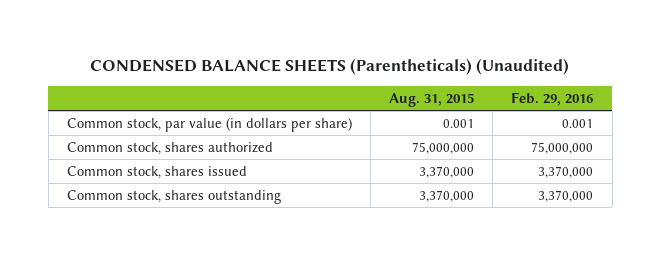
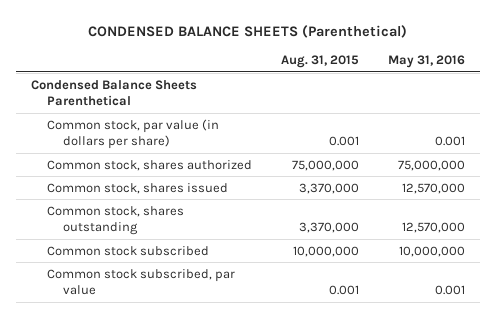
- CONDENSED BALANCE SHEETS (Parentheticals) (Unaudited)
+ CONDENSED BALANCE SHEETS (Parenthetical)
- | Aug. 31, 2015 | Feb. 29, 2016
+ | Aug. 31, 2015 | May 31, 2016
+ Condensed Balance Sheets Parenthetical
+ Common stock subscribed | 10,000,000 | 10,000,000
+ Common stock subscribed, par value | 0.001 | 0.001

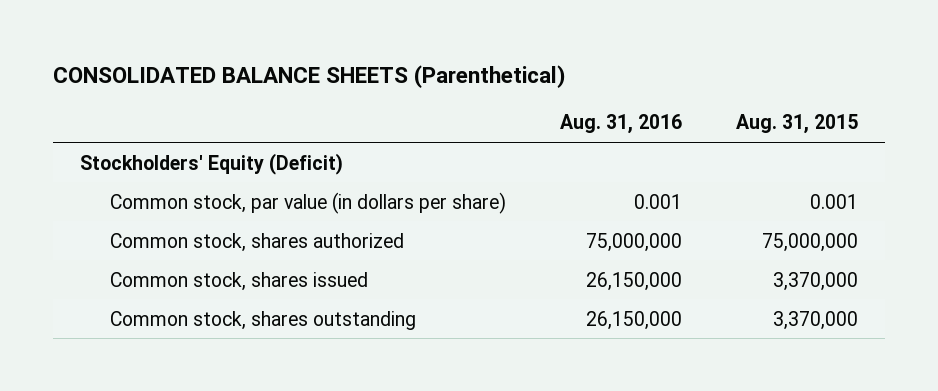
- CONDENSED BALANCE SHEETS (Parenthetical)
+ CONSOLIDATED BALANCE SHEETS (Parenthetical)
- | Aug. 31, 2015 | May 31, 2016
+ | Aug. 31, 2016 | Aug. 31, 2015
- Condensed Balance Sheets Parenthetical
+ Stockholders' Equity (Deficit)
- Common stock subscribed | 10,000,000 | 10,000,000
- Common stock subscribed, par value | 0.001 | 0.001

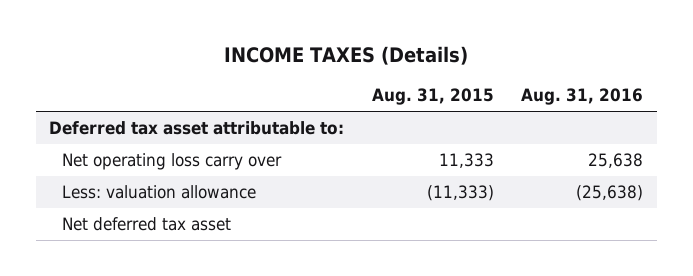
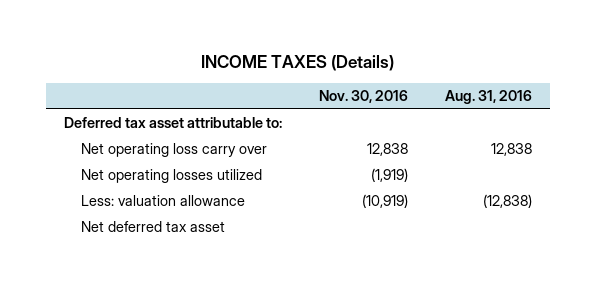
- | Aug. 31, 2015 | Aug. 31, 2016
+ | Nov. 30, 2016 | Aug. 31, 2016
- Net operating loss carry over | 11,333 | 25,638
- Less: valuation allowance | (11,333) | (25,638)
+ Net operating loss carry over | 12,838 | 12,838
+ Net operating losses utilized | (1,919) |
+ Less: valuation allowance | (10,919) | (12,838)

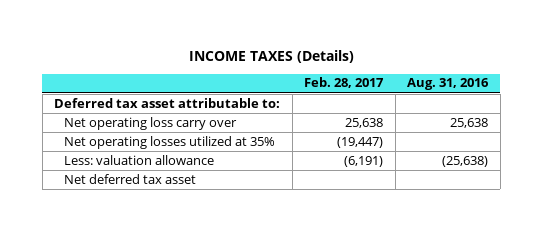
- | Nov. 30, 2016 | Aug. 31, 2016
+ | Feb. 28, 2017 | Aug. 31, 2016
- Net operating loss carry over | 12,838 | 12,838
- Net operating losses utilized | (1,919) |
- Less: valuation allowance | (10,919) | (12,838)
+ Net operating loss carry over | 25,638 | 25,638
+ Net operating losses utilized at 35% | (19,447) |
+ Less: valuation allowance | (6,191) | (25,638)

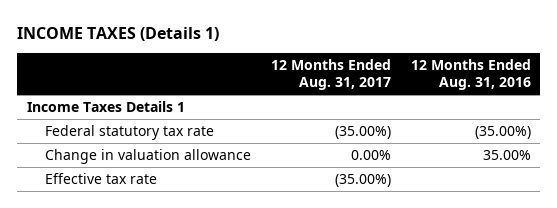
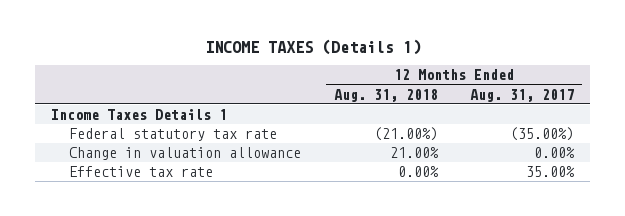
- | 12 Months Ended Aug. 31, 2017 | 12 Months Ended Aug. 31, 2016
+ | 12 Months Ended Aug. 31, 2018 | 12 Months Ended Aug. 31, 2017
- Effective tax rate | (35.00%) |
+ Effective tax rate | 0.00% | 35.00%

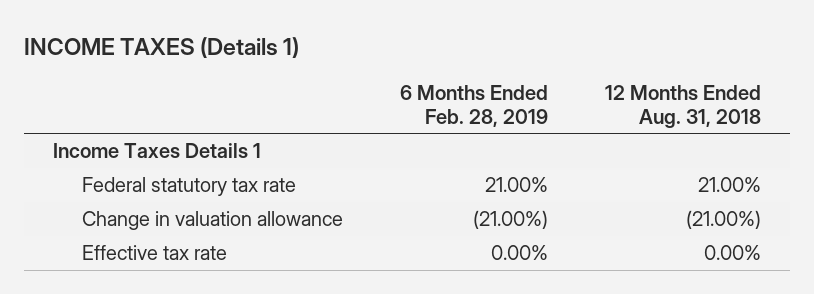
- | 12 Months Ended Aug. 31, 2018 | 12 Months Ended Aug. 31, 2017
+ | 6 Months Ended Feb. 28, 2019 | 12 Months Ended Aug. 31, 2018
- Federal statutory tax rate | (21.00%) | (35.00%)
- Change in valuation allowance | 21.00% | 0.00%
+ Federal statutory tax rate | 21.00% | 21.00%
+ Change in valuation allowance | (21.00%) | (21.00%)

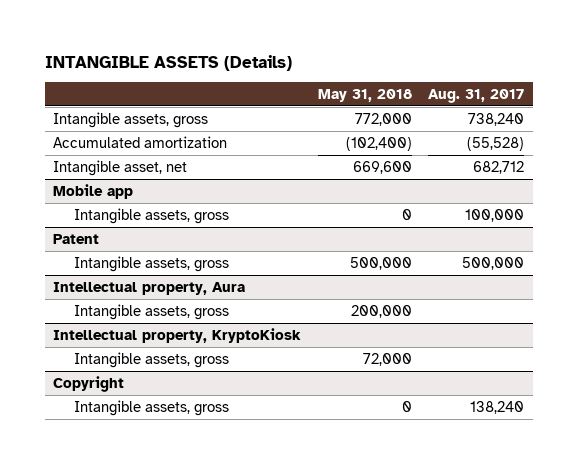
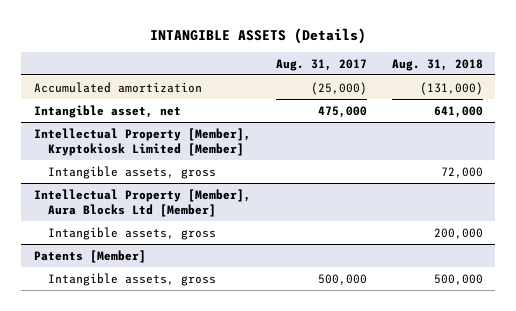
- | May 31, 2018 | Aug. 31, 2017
+ | Aug. 31, 2017 | Aug. 31, 2018
- Intangible assets, gross | 772,000 | 738,240
- Accumulated amortization | (102,400) | (55,528)
- Intangible asset, net | 669,600 | 682,712
- Mobile app
- Intangible assets, gross | 0 | 100,000
- Patent
- Intangible assets, gross | 500,000 | 500,000
- Intellectual property, Aura
+ Accumulated amortization | (25,000) | (131,000)
+ Intangible asset, net | 475,000 | 641,000
+ Intellectual Property [Member], Kryptokiosk Limited [Member]
- Intellectual property, KryptoKiosk
+ Intellectual Property [Member], Aura Blocks Ltd [Member]
- Copyright
- Intangible assets, gross | 0 | 138,240
+ Patents [Member]
+ Intangible assets, gross | 500,000 | 500,000

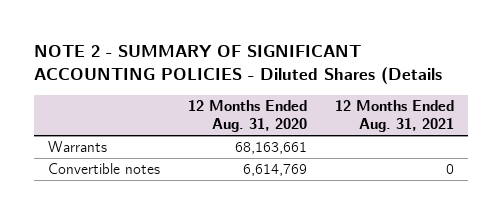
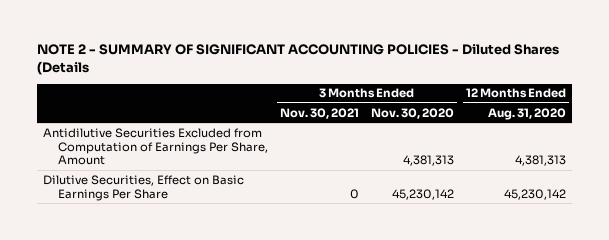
- | 12 Months Ended Aug. 31, 2020 | 12 Months Ended Aug. 31, 2021
+ | 3 Months Ended Nov. 30, 2021 | 3 Months Ended Nov. 30, 2020 | 12 Months Ended Aug. 31, 2020
- Warrants | 68,163,661 |
- Convertible notes | 6,614,769 | 0
+ Antidilutive Securities Excluded from Computation of Earnings Per Share, Amount | | 4,381,313 | 4,381,313
+ Dilutive Securities, Effect on Basic Earnings Per Share | 0 | 45,230,142 | 45,230,142

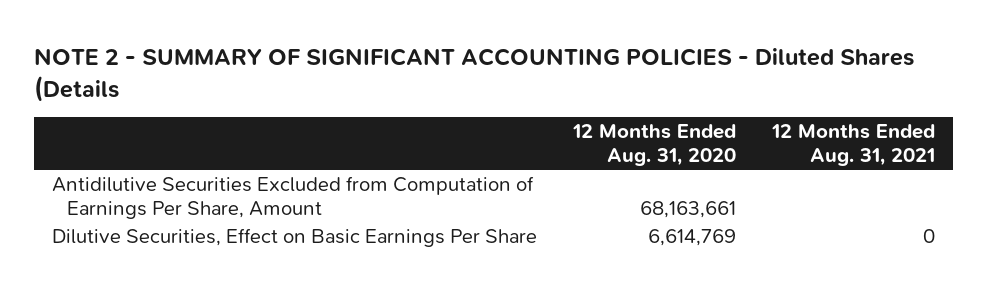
- | 3 Months Ended Nov. 30, 2021 | 3 Months Ended Nov. 30, 2020 | 12 Months Ended Aug. 31, 2020
+ | 12 Months Ended Aug. 31, 2020 | 12 Months Ended Aug. 31, 2021
- Antidilutive Securities Excluded from Computation of Earnings Per Share, Amount | | 4,381,313 | 4,381,313
- Dilutive Securities, Effect on Basic Earnings Per Share | 0 | 45,230,142 | 45,230,142
+ Antidilutive Securities Excluded from Computation of Earnings Per Share, Amount | 68,163,661 |
+ Dilutive Securities, Effect on Basic Earnings Per Share | 6,614,769 | 0

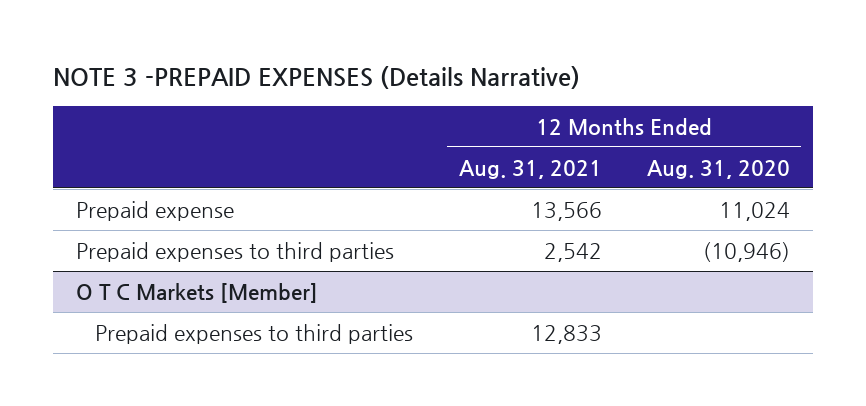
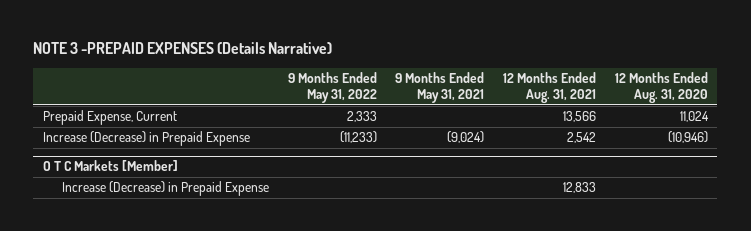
- | 12 Months Ended Aug. 31, 2021 | 12 Months Ended Aug. 31, 2020
+ | 9 Months Ended May 31, 2022 | 9 Months Ended May 31, 2021 | 12 Months Ended Aug. 31, 2021 | 12 Months Ended Aug. 31, 2020
- Prepaid expense | 13,566 | 11,024
- Prepaid expenses to third parties | 2,542 | (10,946)
+ Prepaid Expense, Current | 2,333 | | 13,566 | 11,024
+ Increase (Decrease) in Prepaid Expense | (11,233) | (9,024) | 2,542 | (10,946)
@ O T C Markets [Member]
- Prepaid expenses to third parties | 12,833 |
+ Increase (Decrease) in Prepaid Expense | | | 12,833 |

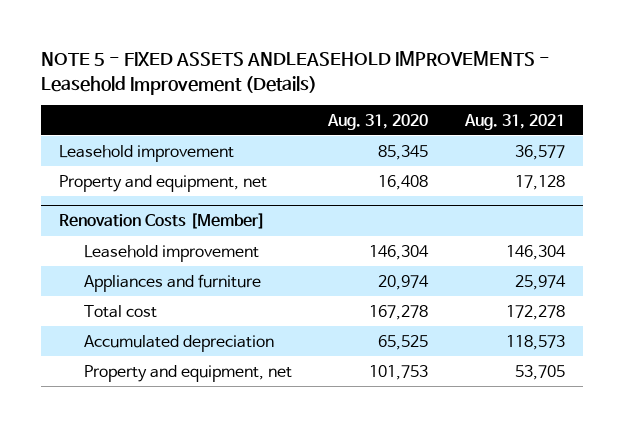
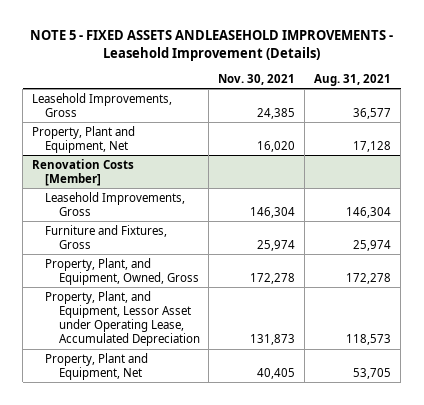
- | Aug. 31, 2020 | Aug. 31, 2021
+ | Nov. 30, 2021 | Aug. 31, 2021
- Leasehold improvement | 85,345 | 36,577
- Property and equipment, net | 16,408 | 17,128
+ Leasehold Improvements, Gross | 24,385 | 36,577
+ Property, Plant and Equipment, Net | 16,020 | 17,128
@ Renovation Costs [Member]
- Leasehold improvement | 146,304 | 146,304
- Appliances and furniture | 20,974 | 25,974
- Total cost | 167,278 | 172,278
- Accumulated depreciation | 65,525 | 118,573
- Property and equipment, net | 101,753 | 53,705
+ Leasehold Improvements, Gross | 146,304 | 146,304
+ Furniture and Fixtures, Gross | 25,974 | 25,974
+ Property, Plant, and Equipment, Owned, Gross | 172,278 | 172,278
+ Property, Plant, and Equipment, Lessor Asset under Operating Lease, Accumulated Depreciation | 131,873 | 118,573
+ Property, Plant and Equipment, Net | 40,405 | 53,705

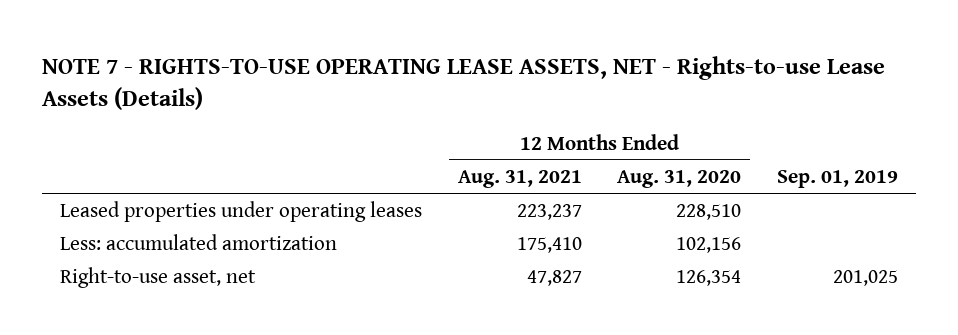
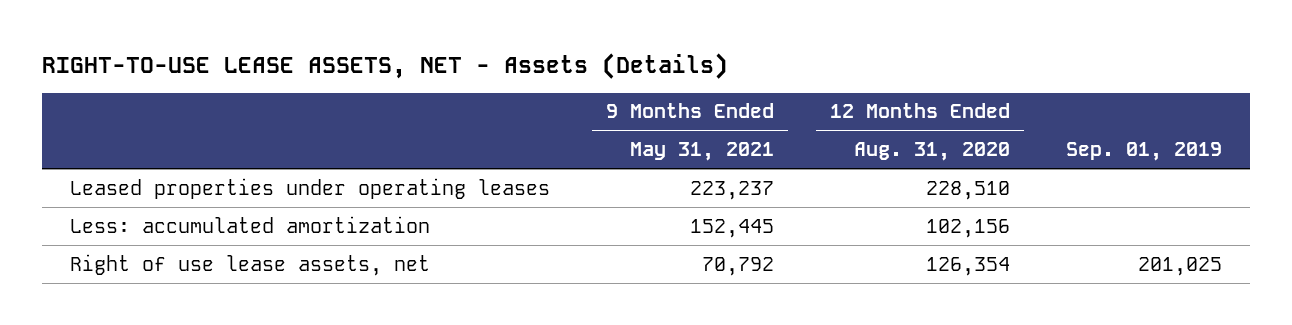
- NOTE 7 - RIGHTS-TO-USE OPERATING LEASE ASSETS, NET - Rights-to-use Lease Assets (Details)
+ RIGHT-TO-USE LEASE ASSETS, NET - Assets (Details)
- | 12 Months Ended Aug. 31, 2021 | 12 Months Ended Aug. 31, 2020 | Sep. 01, 2019
+ | 9 Months Ended May 31, 2021 | 12 Months Ended Aug. 31, 2020 | Sep. 01, 2019
- Right-to-use asset, net | 47,827 | 126,354 | 201,025
+ Right of use lease assets, net | 70,792 | 126,354 | 201,025

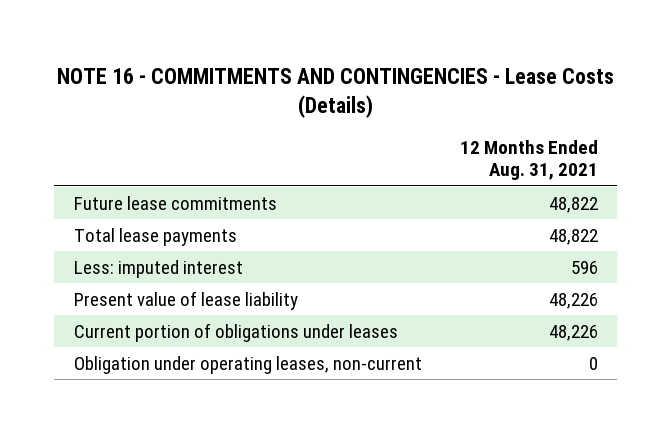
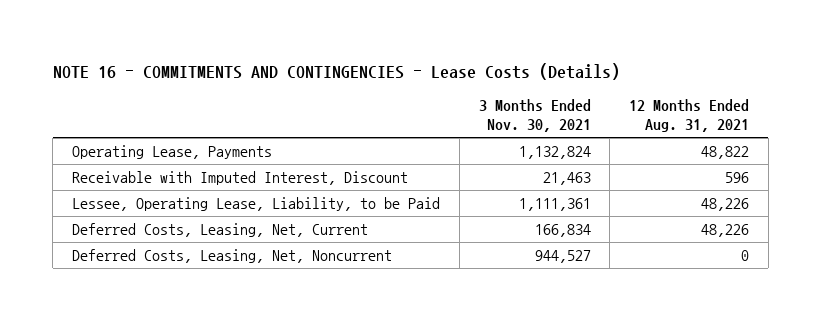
- | 12 Months Ended Aug. 31, 2021
+ | 3 Months Ended Nov. 30, 2021 | 12 Months Ended Aug. 31, 2021
- Future lease commitments | 48,822
- Total lease payments | 48,822
- Less: imputed interest | 596
- Present value of lease liability | 48,226
- Current portion of obligations under leases | 48,226
- Obligation under operating leases, non-current | 0
+ Operating Lease, Payments | 1,132,824 | 48,822
+ Receivable with Imputed Interest, Discount | 21,463 | 596
+ Lessee, Operating Lease, Liability, to be Paid | 1,111,361 | 48,226
+ Deferred Costs, Leasing, Net, Current | 166,834 | 48,226
+ Deferred Costs, Leasing, Net, Noncurrent | 944,527 | 0

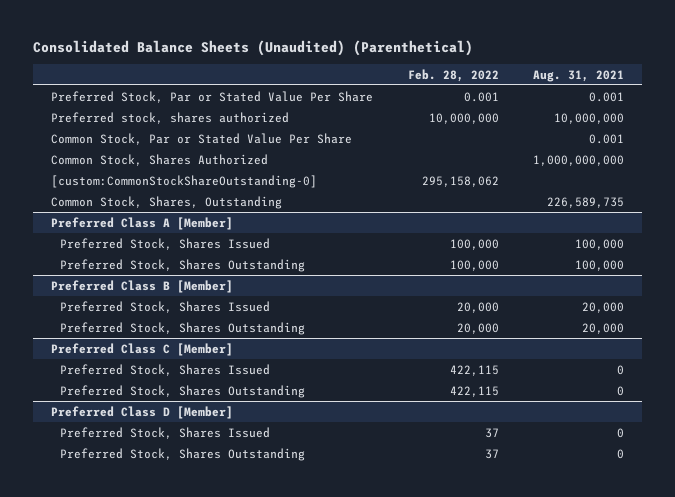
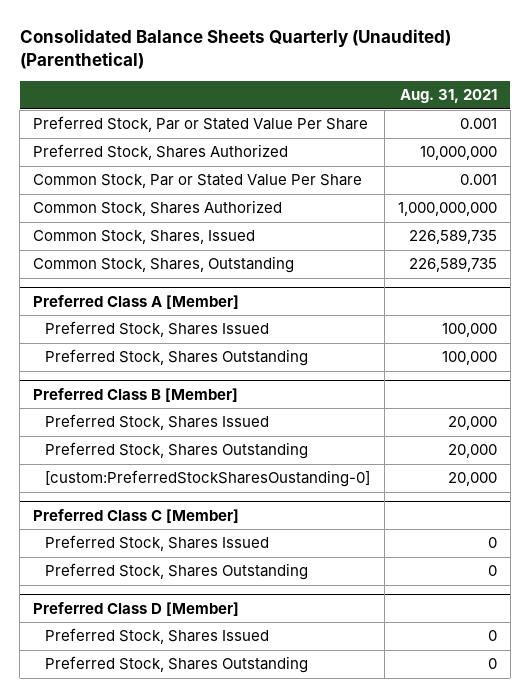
- Consolidated Balance Sheets (Unaudited) (Parenthetical)
+ Consolidated Balance Sheets Quarterly (Unaudited) (Parenthetical)
- | Feb. 28, 2022 | Aug. 31, 2021
+ | Aug. 31, 2021
- Preferred stock, shares authorized | 10,000,000 | 10,000,000
+ Preferred Stock, Shares Authorized | 10,000,000
- [custom:CommonStockShareOutstanding-0] | 295,158,062 |
+ Common Stock, Shares, Issued | 226,589,735
@ Preferred Class B [Member]
+ [custom:PreferredStockSharesOustanding-0] | 20,000

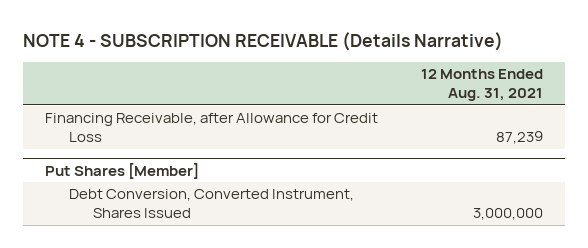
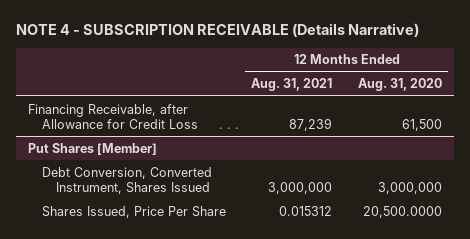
- | 12 Months Ended Aug. 31, 2021
+ | 12 Months Ended Aug. 31, 2021 | 12 Months Ended Aug. 31, 2020
@ Put Shares [Member]
+ Shares Issued, Price Per Share | 0.015312 | 20,500.0000

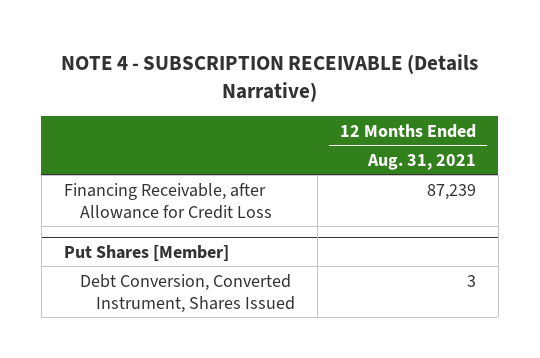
- | 12 Months Ended Aug. 31, 2021 | 12 Months Ended Aug. 31, 2020
+ | 12 Months Ended Aug. 31, 2021
@ Put Shares [Member]
- Debt Conversion, Converted Instrument, Shares Issued | 3,000,000 | 3,000,000
- Shares Issued, Price Per Share | 0.015312 | 20,500.0000
+ Debt Conversion, Converted Instrument, Shares Issued | 3

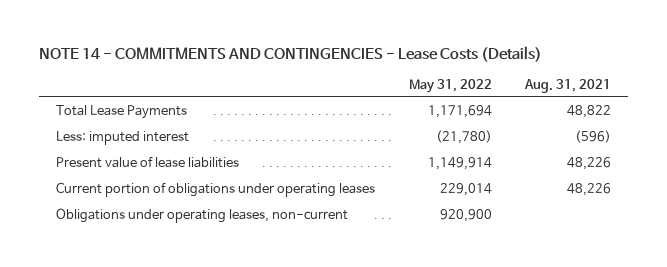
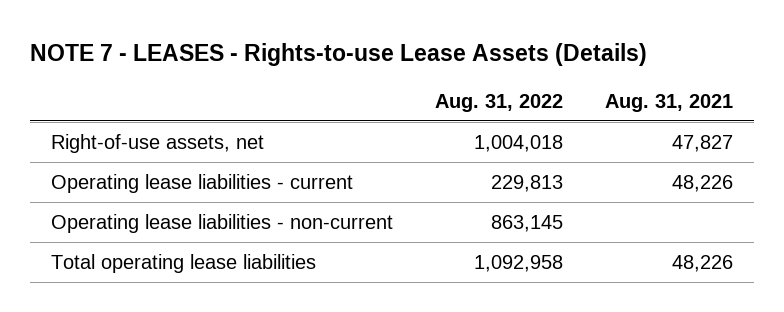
- NOTE 14 - COMMITMENTS AND CONTINGENCIES - Lease Costs (Details)
+ NOTE 7 - LEASES - Rights-to-use Lease Assets (Details)
- | May 31, 2022 | Aug. 31, 2021
+ | Aug. 31, 2022 | Aug. 31, 2021
- Total Lease Payments | 1,171,694 | 48,822
- Less: imputed interest | (21,780) | (596)
- Present value of lease liabilities | 1,149,914 | 48,226
- Current portion of obligations under operating leases | 229,014 | 48,226
- Obligations under operating leases, non-current | 920,900 |
+ Right-of-use assets, net | 1,004,018 | 47,827
+ Operating lease liabilities - current | 229,813 | 48,226
+ Operating lease liabilities - non-current | 863,145 |
+ Total operating lease liabilities | 1,092,958 | 48,226

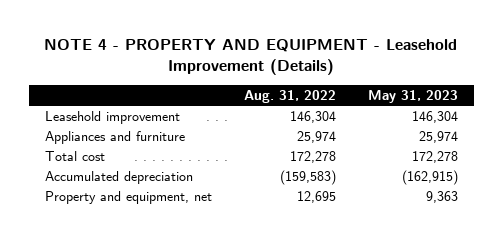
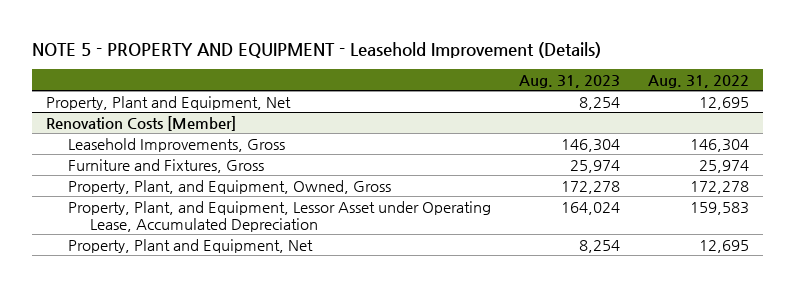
- NOTE 4 - PROPERTY AND EQUIPMENT - Leasehold Improvement (Details)
+ NOTE 5 - PROPERTY AND EQUIPMENT - Leasehold Improvement (Details)
- | Aug. 31, 2022 | May 31, 2023
+ | Aug. 31, 2023 | Aug. 31, 2022
- Leasehold improvement | 146,304 | 146,304
- Appliances and furniture | 25,974 | 25,974
- Total cost | 172,278 | 172,278
- Accumulated depreciation | (159,583) | (162,915)
- Property and equipment, net | 12,695 | 9,363
+ Property, Plant and Equipment, Net | 8,254 | 12,695
+ Renovation Costs [Member]
+ Leasehold Improvements, Gross | 146,304 | 146,304
+ Furniture and Fixtures, Gross | 25,974 | 25,974
+ Property, Plant, and Equipment, Owned, Gross | 172,278 | 172,278
+ Property, Plant, and Equipment, Lessor Asset under Operating Lease, Accumulated Depreciation | 164,024 | 159,583
+ Property, Plant and Equipment, Net | 8,254 | 12,695

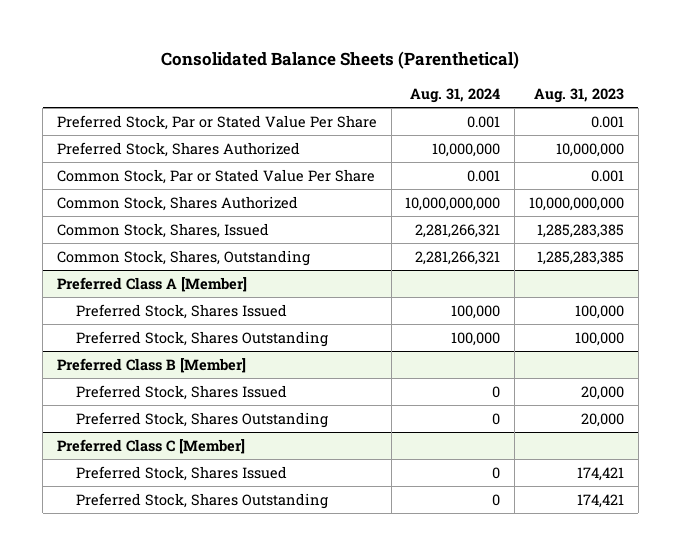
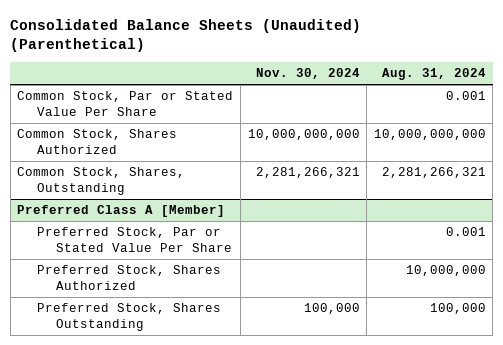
- Consolidated Balance Sheets (Parenthetical)
+ Consolidated Balance Sheets (Unaudited) (Parenthetical)
- | Aug. 31, 2024 | Aug. 31, 2023
+ | Nov. 30, 2024 | Aug. 31, 2024
- Preferred Stock, Par or Stated Value Per Share | 0.001 | 0.001
- Preferred Stock, Shares Authorized | 10,000,000 | 10,000,000
- Common Stock, Shares, Issued | 2,281,266,321 | 1,285,283,385
@ Preferred Class A [Member]
- Preferred Stock, Shares Issued | 100,000 | 100,000
+ Preferred Stock, Par or Stated Value Per Share | | 0.001
+ Preferred Stock, Shares Authorized | | 10,000,000
- Preferred Class B [Member]
- Preferred Stock, Shares Issued | 0 | 20,000
- Preferred Stock, Shares Outstanding | 0 | 20,000
- Preferred Class C [Member]
- Preferred Stock, Shares Issued | 0 | 174,421
- Preferred Stock, Shares Outstanding | 0 | 174,421

